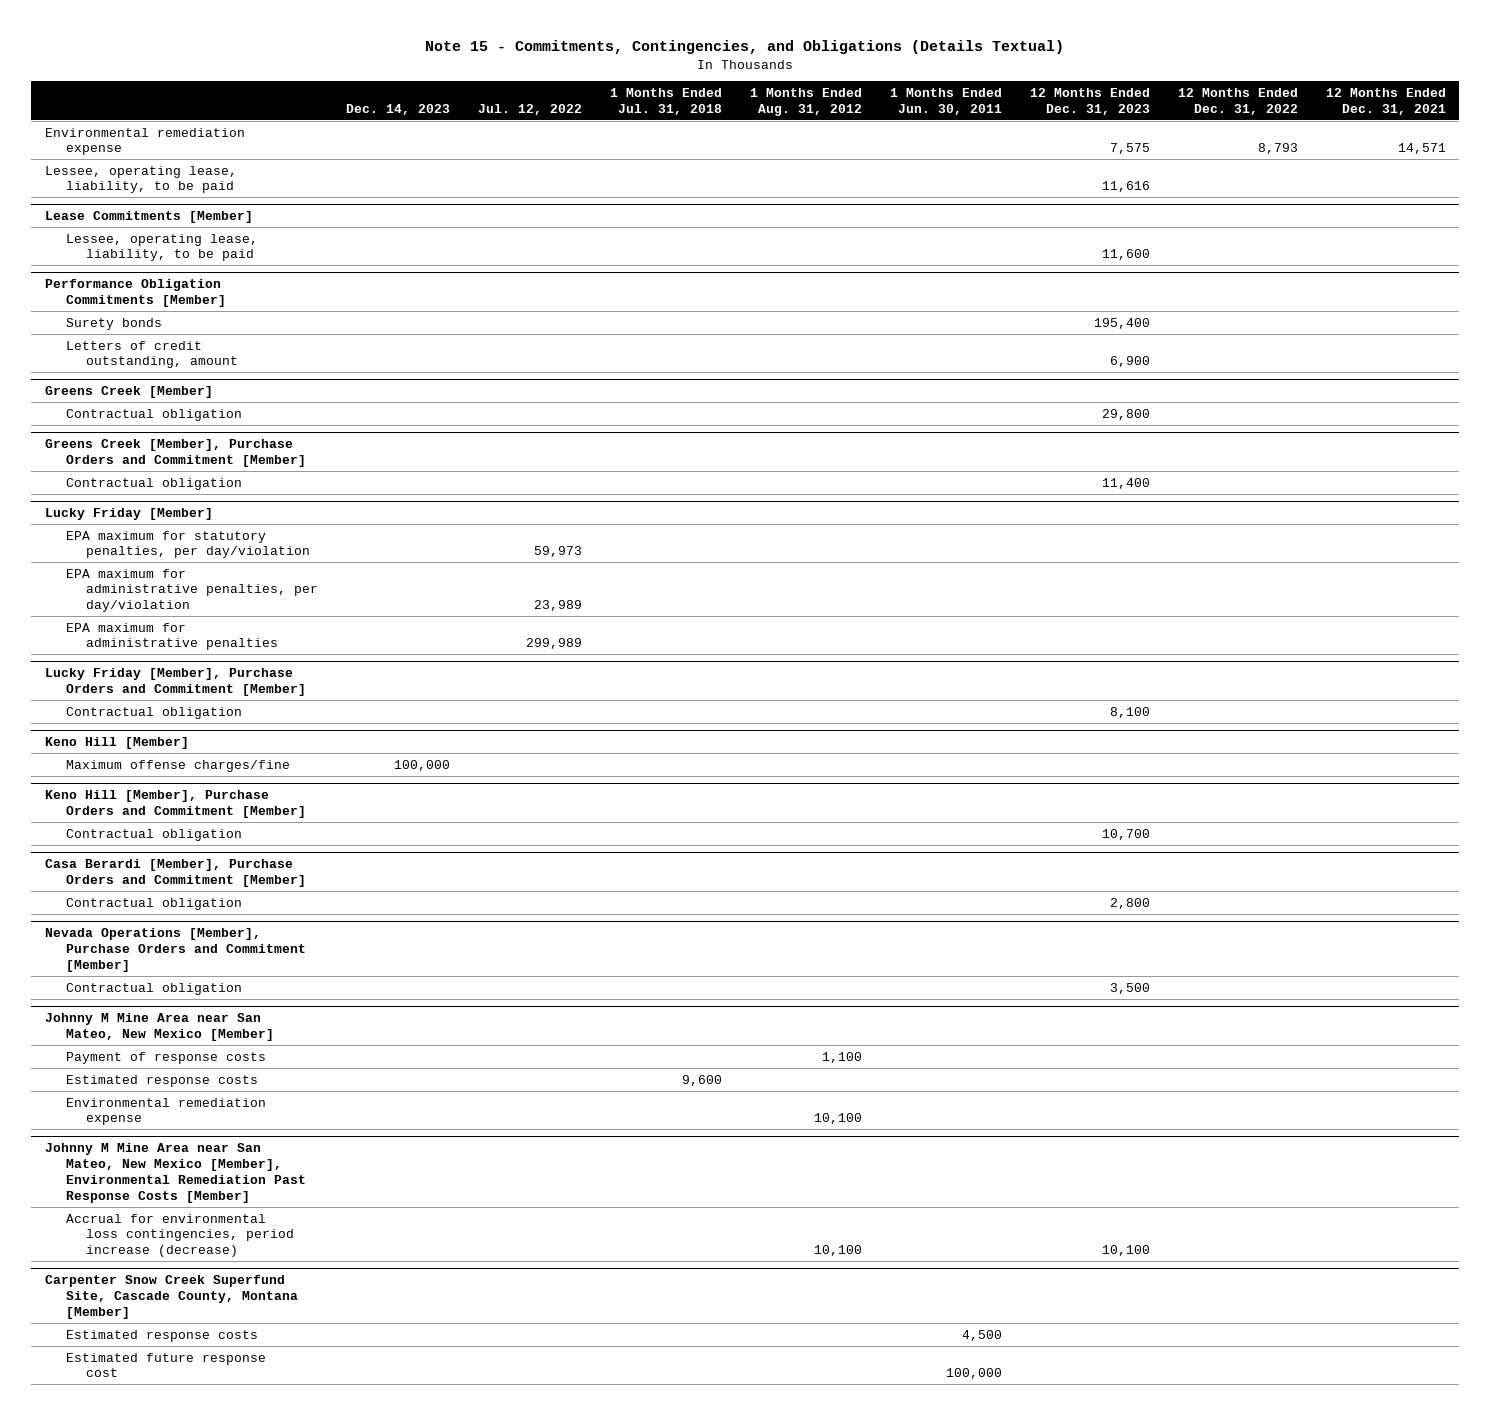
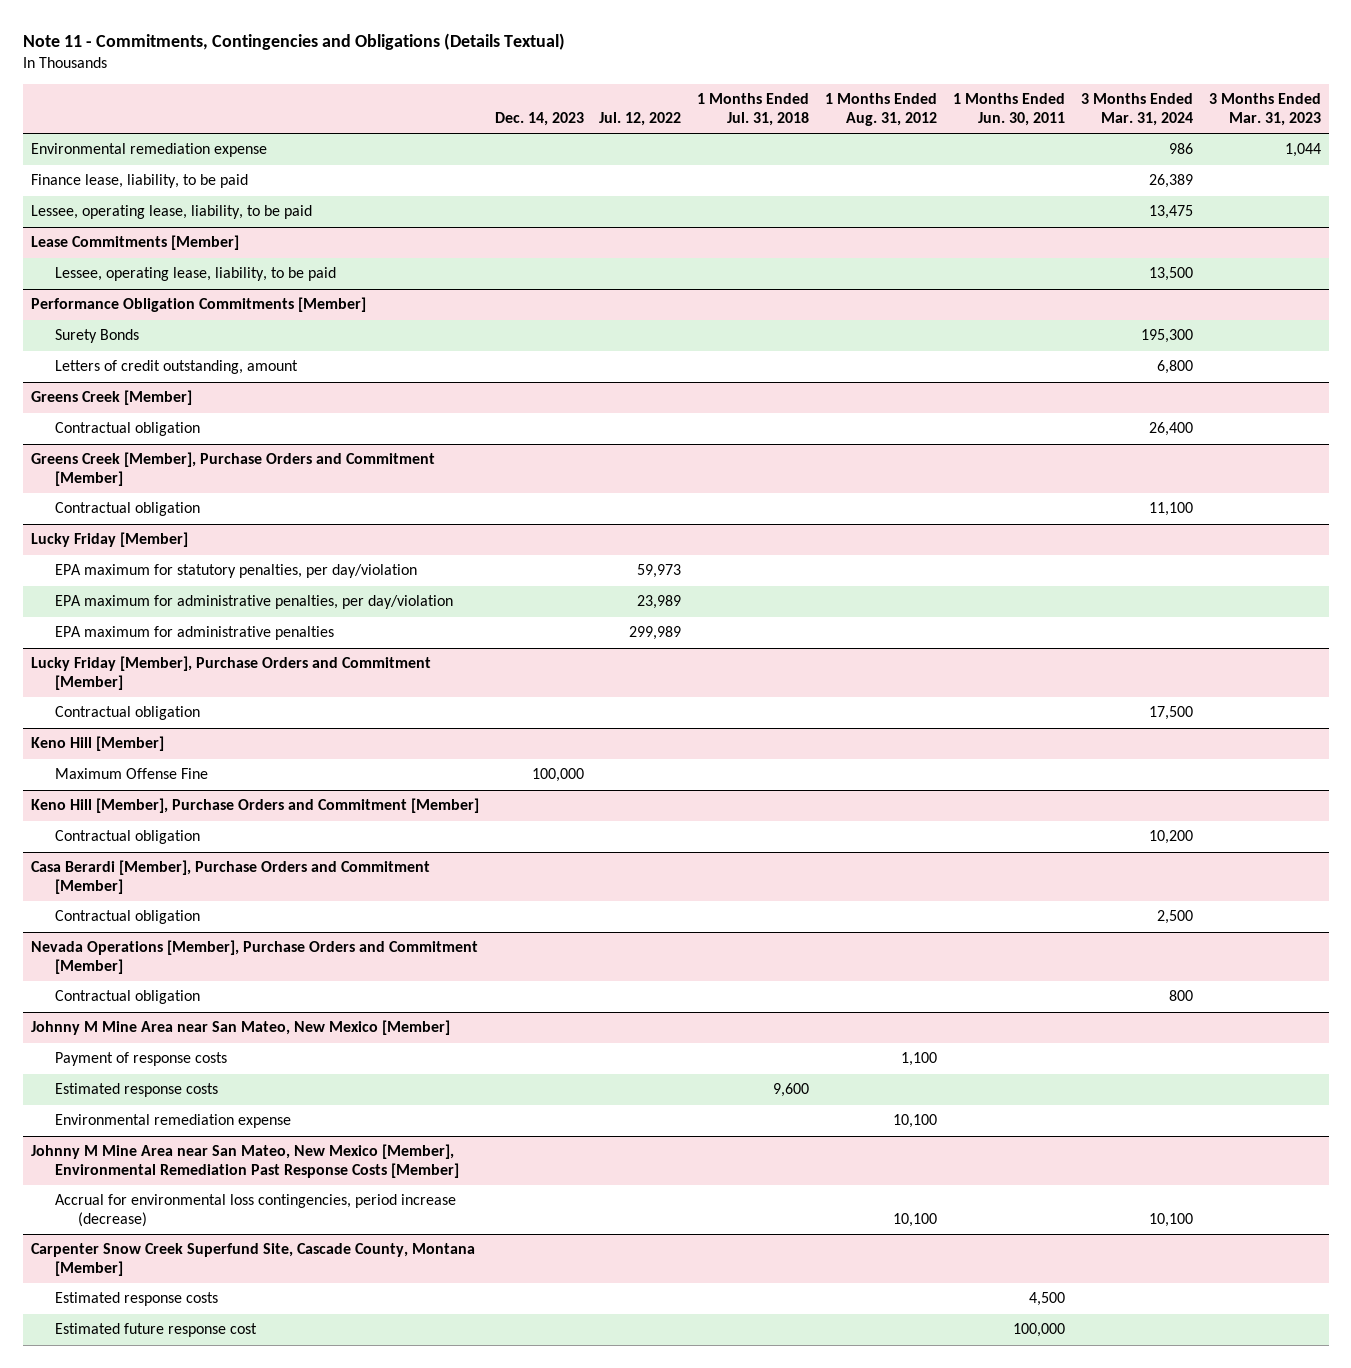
- Note 15 - Commitments, Contingencies, and Obligations (Details Textual)
+ Note 11 - Commitments, Contingencies and Obligations (Details Textual)
- | Dec. 14, 2023 | Jul. 12, 2022 | 1 Months Ended Jul. 31, 2018 | 1 Months Ended Aug. 31, 2012 | 1 Months Ended Jun. 30, 2011 | 12 Months Ended Dec. 31, 2023 | 12 Months Ended Dec. 31, 2022 | 12 Months Ended Dec. 31, 2021
+ | Dec. 14, 2023 | Jul. 12, 2022 | 1 Months Ended Jul. 31, 2018 | 1 Months Ended Aug. 31, 2012 | 1 Months Ended Jun. 30, 2011 | 3 Months Ended Mar. 31, 2024 | 3 Months Ended Mar. 31, 2023
+ Finance lease, liability, to be paid | | | | | | 26,389 |
@ Performance Obligation Commitments [Member]
- Surety bonds | | | | | | 195,400 | |
+ Surety Bonds | | | | | | 195,300 |
@ Keno Hill [Member]
- Maximum offense charges/fine | 100,000 | | | | | | |
+ Maximum Offense Fine | 100,000 | | | | | |

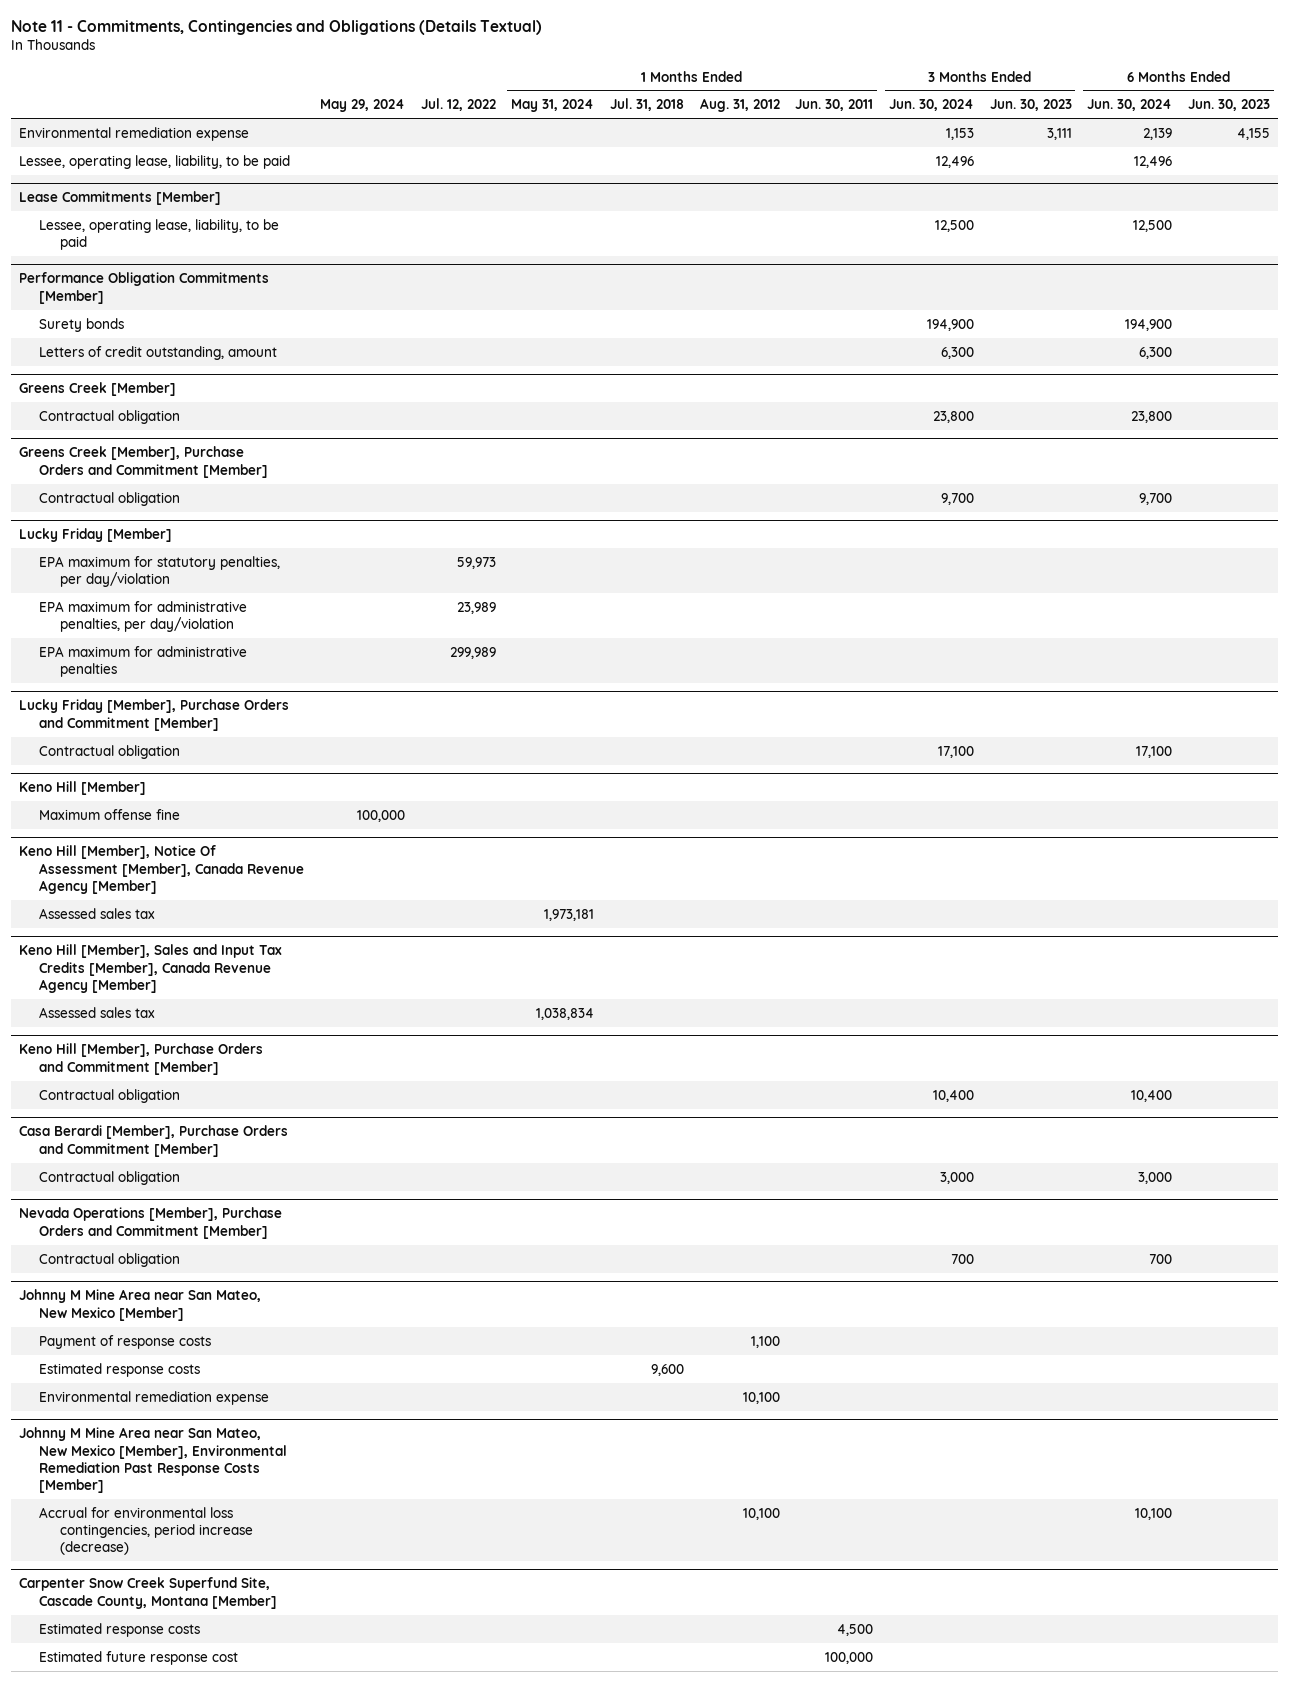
- | Dec. 14, 2023 | Jul. 12, 2022 | 1 Months Ended Jul. 31, 2018 | 1 Months Ended Aug. 31, 2012 | 1 Months Ended Jun. 30, 2011 | 3 Months Ended Mar. 31, 2024 | 3 Months Ended Mar. 31, 2023
+ | May 29, 2024 | Jul. 12, 2022 | 1 Months Ended May 31, 2024 | 1 Months Ended Jul. 31, 2018 | 1 Months Ended Aug. 31, 2012 | 1 Months Ended Jun. 30, 2011 | 3 Months Ended Jun. 30, 2024 | 3 Months Ended Jun. 30, 2023 | 6 Months Ended Jun. 30, 2024 | 6 Months Ended Jun. 30, 2023
- Finance lease, liability, to be paid | | | | | | 26,389 |
@ Performance Obligation Commitments [Member]
- Surety Bonds | | | | | | 195,300 |
+ Surety bonds | | | | | | | 194,900 | | 194,900 |
@ Keno Hill [Member]
- Maximum Offense Fine | 100,000 | | | | | |
+ Maximum offense fine | 100,000 | | | | | | | | |
+ Keno Hill [Member], Notice Of Assessment [Member], Canada Revenue Agency [Member]
+ Assessed sales tax | | | 1,973,181 | | | | | | |
+ Keno Hill [Member], Sales and Input Tax Credits [Member], Canada Revenue Agency [Member]
+ Assessed sales tax | | | 1,038,834 | | | | | | |

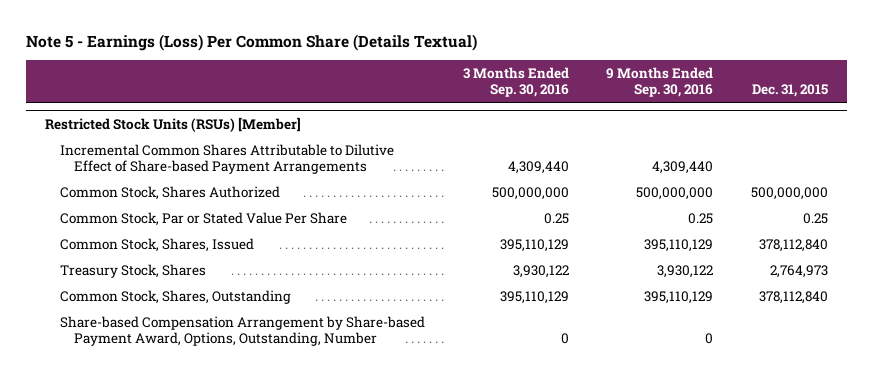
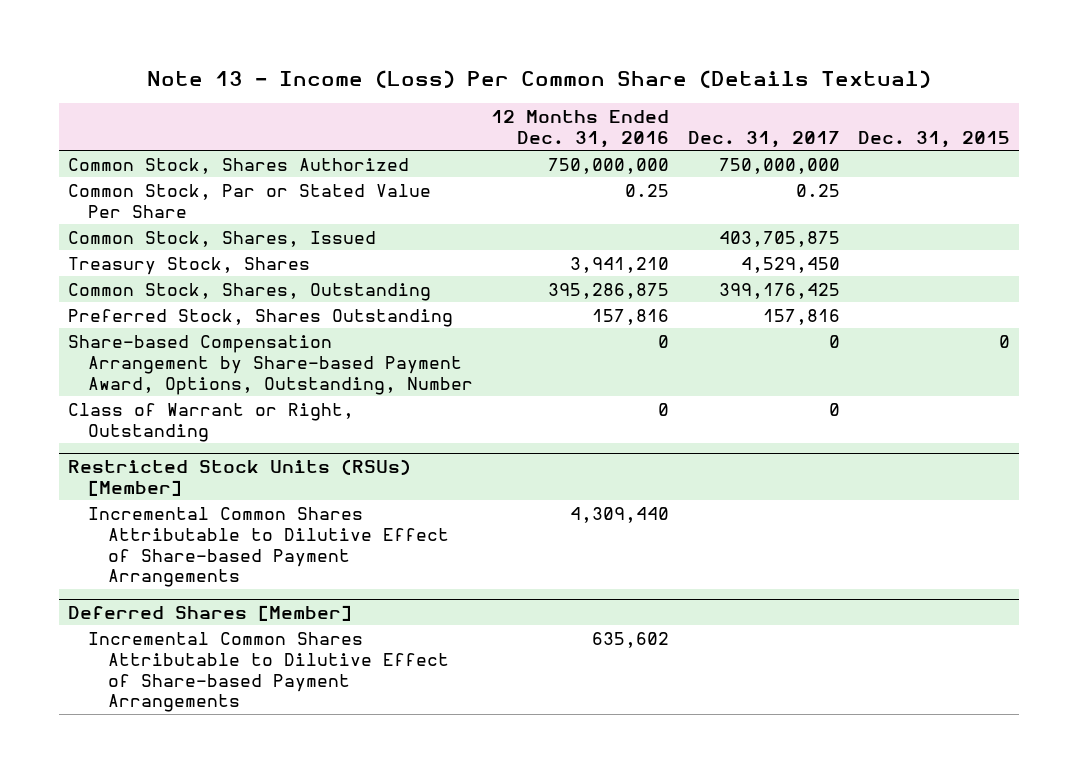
- Note 5 - Earnings (Loss) Per Common Share (Details Textual)
+ Note 13 - Income (Loss) Per Common Share (Details Textual)
- | 3 Months Ended Sep. 30, 2016 | 9 Months Ended Sep. 30, 2016 | Dec. 31, 2015
+ | 12 Months Ended Dec. 31, 2016 | Dec. 31, 2017 | Dec. 31, 2015
+ Common Stock, Shares Authorized | 750,000,000 | 750,000,000 |
+ Common Stock, Par or Stated Value Per Share | 0.25 | 0.25 |
+ Common Stock, Shares, Issued | | 403,705,875 |
+ Treasury Stock, Shares | 3,941,210 | 4,529,450 |
+ Common Stock, Shares, Outstanding | 395,286,875 | 399,176,425 |
+ Preferred Stock, Shares Outstanding | 157,816 | 157,816 |
+ Share-based Compensation Arrangement by Share-based Payment Award, Options, Outstanding, Number | 0 | 0 | 0
+ Class of Warrant or Right, Outstanding | 0 | 0 |
@ Restricted Stock Units (RSUs) [Member]
- Common Stock, Shares Authorized | 500,000,000 | 500,000,000 | 500,000,000
- Common Stock, Par or Stated Value Per Share | 0.25 | 0.25 | 0.25
- Common Stock, Shares, Issued | 395,110,129 | 395,110,129 | 378,112,840
- Treasury Stock, Shares | 3,930,122 | 3,930,122 | 2,764,973
- Common Stock, Shares, Outstanding | 395,110,129 | 395,110,129 | 378,112,840
- Share-based Compensation Arrangement by Share-based Payment Award, Options, Outstanding, Number | 0 | 0 |
+ Deferred Shares [Member]
+ Incremental Common Shares Attributable to Dilutive Effect of Share-based Payment Arrangements | 635,602 | |

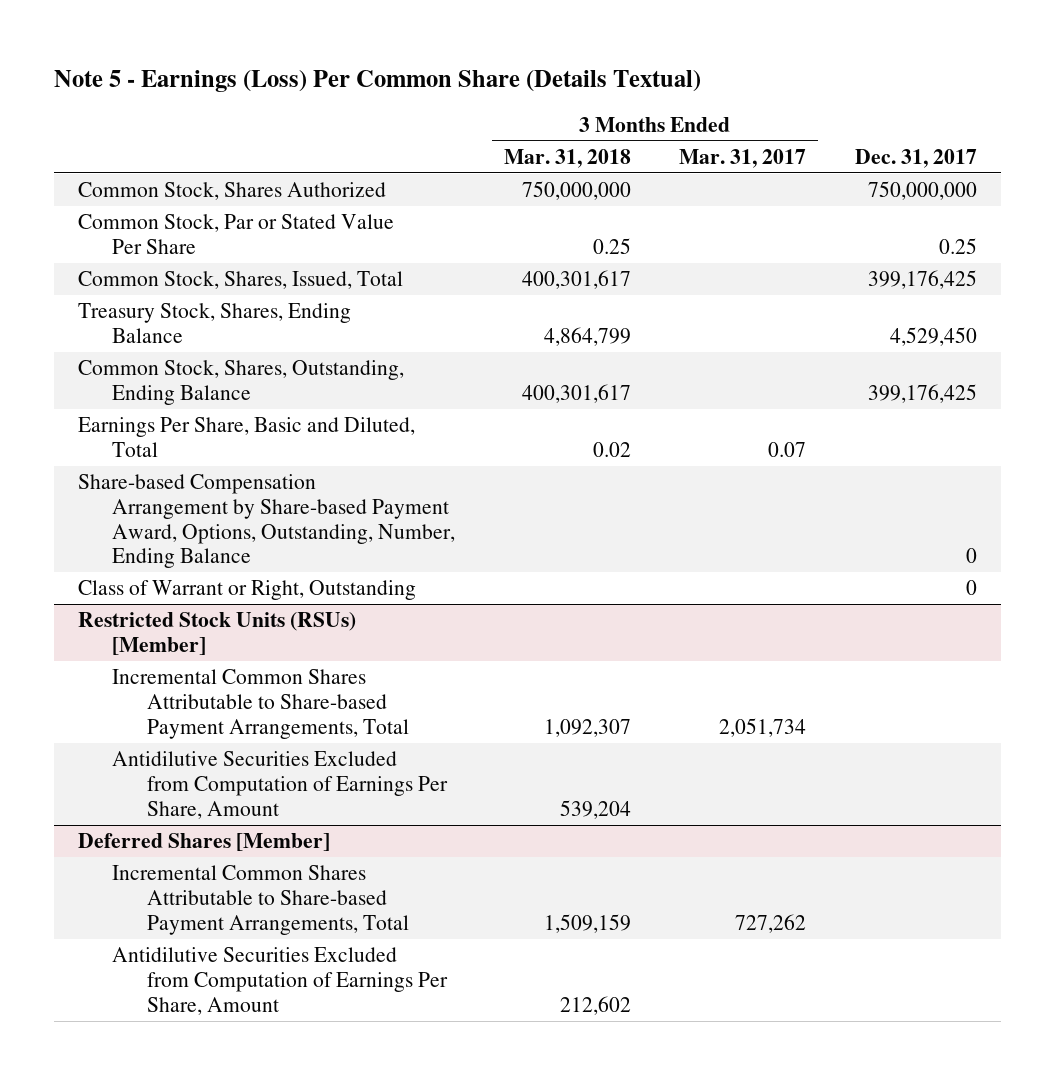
- Note 13 - Income (Loss) Per Common Share (Details Textual)
+ Note 5 - Earnings (Loss) Per Common Share (Details Textual)
- | 12 Months Ended Dec. 31, 2016 | Dec. 31, 2017 | Dec. 31, 2015
+ | 3 Months Ended Mar. 31, 2018 | 3 Months Ended Mar. 31, 2017 | Dec. 31, 2017
- Common Stock, Shares, Issued | | 403,705,875 |
- Treasury Stock, Shares | 3,941,210 | 4,529,450 |
- Common Stock, Shares, Outstanding | 395,286,875 | 399,176,425 |
- Preferred Stock, Shares Outstanding | 157,816 | 157,816 |
- Share-based Compensation Arrangement by Share-based Payment Award, Options, Outstanding, Number | 0 | 0 | 0
+ Common Stock, Shares, Issued, Total | 400,301,617 | | 399,176,425
+ Treasury Stock, Shares, Ending Balance | 4,864,799 | | 4,529,450
+ Common Stock, Shares, Outstanding, Ending Balance | 400,301,617 | | 399,176,425
+ Earnings Per Share, Basic and Diluted, Total | 0.02 | 0.07 |
+ Share-based Compensation Arrangement by Share-based Payment Award, Options, Outstanding, Number, Ending Balance | | | 0
@ Restricted Stock Units (RSUs) [Member]
- Incremental Common Shares Attributable to Dilutive Effect of Share-based Payment Arrangements | 4,309,440 | |
+ Incremental Common Shares Attributable to Share-based Payment Arrangements, Total | 1,092,307 | 2,051,734 |
+ Antidilutive Securities Excluded from Computation of Earnings Per Share, Amount | 539,204 | |
@ Deferred Shares [Member]
- Incremental Common Shares Attributable to Dilutive Effect of Share-based Payment Arrangements | 635,602 | |
+ Incremental Common Shares Attributable to Share-based Payment Arrangements, Total | 1,509,159 | 727,262 |
+ Antidilutive Securities Excluded from Computation of Earnings Per Share, Amount | 212,602 | |

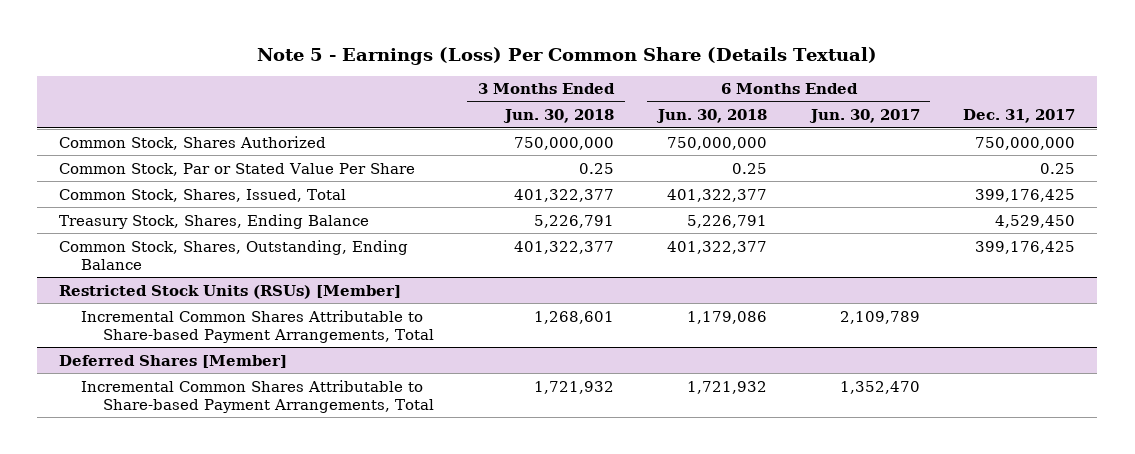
- | 3 Months Ended Mar. 31, 2018 | 3 Months Ended Mar. 31, 2017 | Dec. 31, 2017
+ | 3 Months Ended Jun. 30, 2018 | 6 Months Ended Jun. 30, 2018 | 6 Months Ended Jun. 30, 2017 | Dec. 31, 2017
- Earnings Per Share, Basic and Diluted, Total | 0.02 | 0.07 |
- Share-based Compensation Arrangement by Share-based Payment Award, Options, Outstanding, Number, Ending Balance | | | 0
- Class of Warrant or Right, Outstanding | | | 0
@ Restricted Stock Units (RSUs) [Member]
- Antidilutive Securities Excluded from Computation of Earnings Per Share, Amount | 539,204 | |
@ Deferred Shares [Member]
- Antidilutive Securities Excluded from Computation of Earnings Per Share, Amount | 212,602 | |

